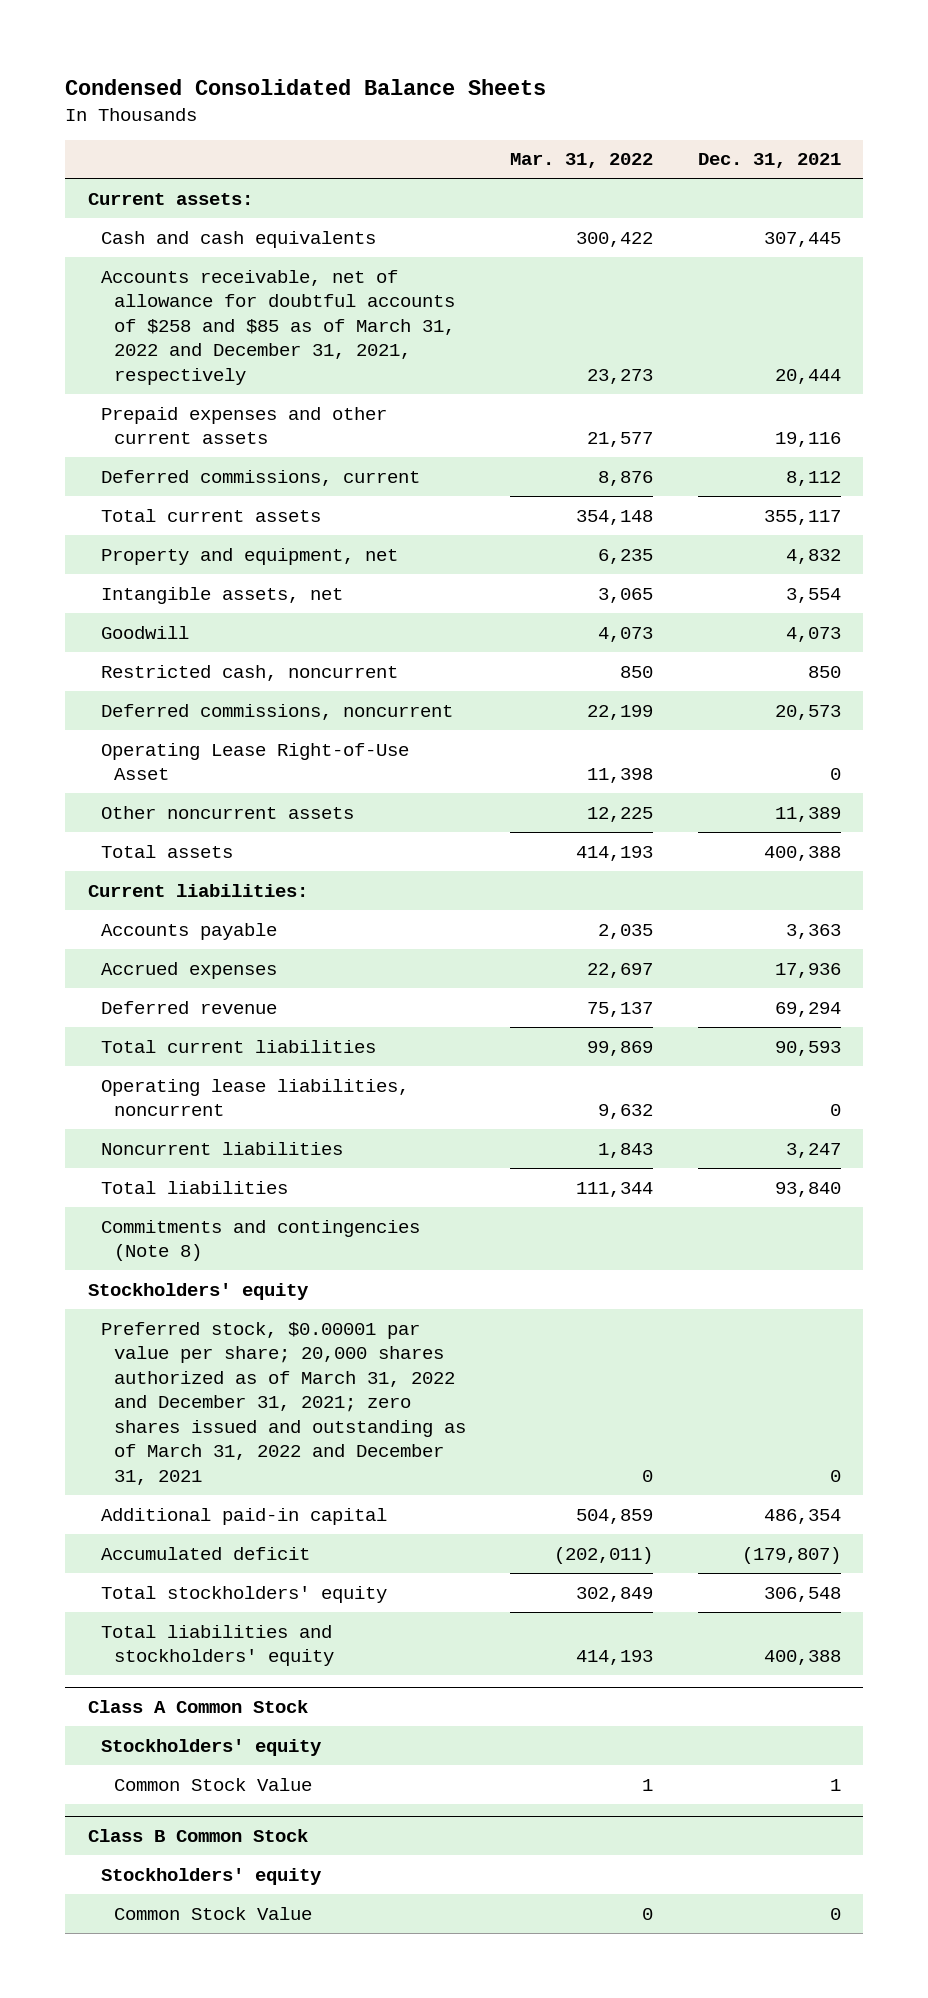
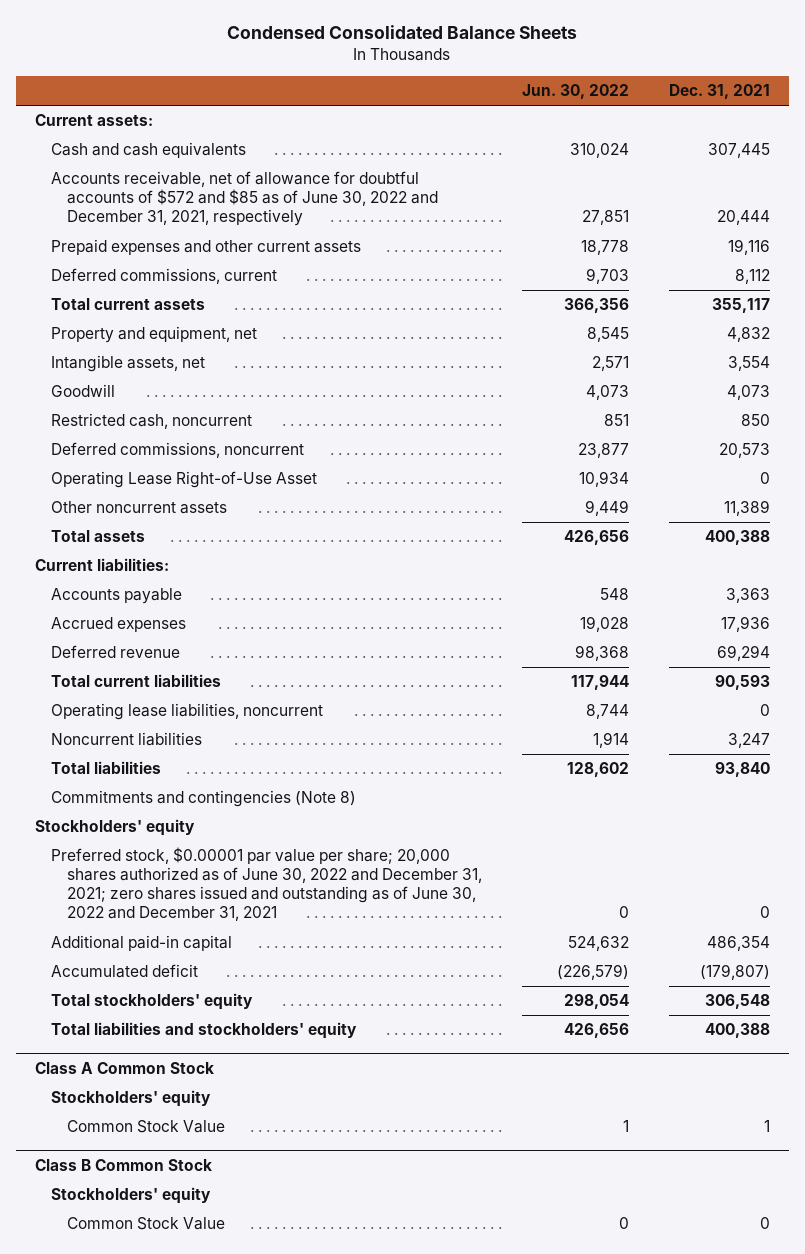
- | Mar. 31, 2022 | Dec. 31, 2021
+ | Jun. 30, 2022 | Dec. 31, 2021
- Accounts receivable, net of allowance for doubtful accounts of $258 and $85 as of March 31, 2022 and December 31, 2021, respectively | 23,273 | 20,444
+ Accounts receivable, net of allowance for doubtful accounts of $572 and $85 as of June 30, 2022 and December 31, 2021, respectively | 27,851 | 20,444
- Preferred stock, $0.00001 par value per share; 20,000 shares authorized as of March 31, 2022 and December 31, 2021; zero shares issued and outstanding as of March 31, 2022 and December 31, 2021 | 0 | 0
+ Preferred stock, $0.00001 par value per share; 20,000 shares authorized as of June 30, 2022 and December 31, 2021; zero shares issued and outstanding as of June 30, 2022 and December 31, 2021 | 0 | 0

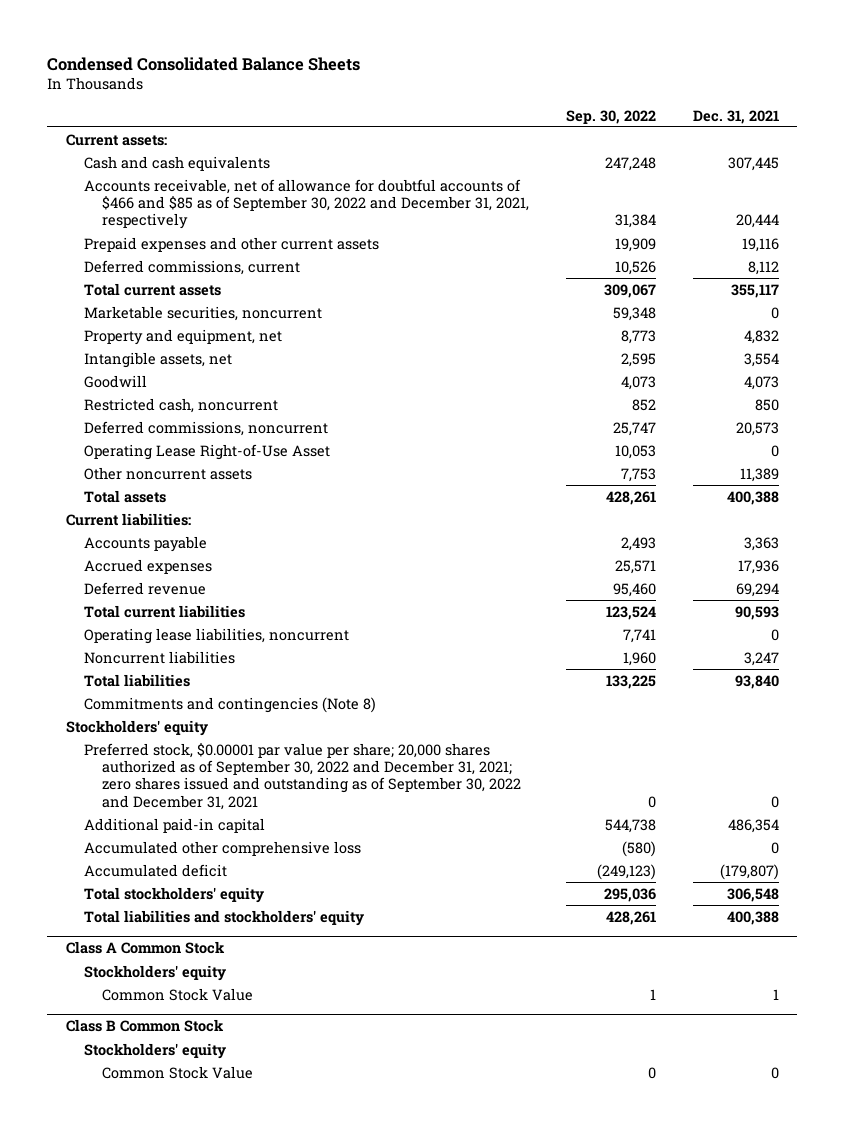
- | Jun. 30, 2022 | Dec. 31, 2021
+ | Sep. 30, 2022 | Dec. 31, 2021
- Accounts receivable, net of allowance for doubtful accounts of $572 and $85 as of June 30, 2022 and December 31, 2021, respectively | 27,851 | 20,444
+ Accounts receivable, net of allowance for doubtful accounts of $466 and $85 as of September 30, 2022 and December 31, 2021, respectively | 31,384 | 20,444
+ Marketable securities, noncurrent | 59,348 | 0
- Preferred stock, $0.00001 par value per share; 20,000 shares authorized as of June 30, 2022 and December 31, 2021; zero shares issued and outstanding as of June 30, 2022 and December 31, 2021 | 0 | 0
+ Preferred stock, $0.00001 par value per share; 20,000 shares authorized as of September 30, 2022 and December 31, 2021; zero shares issued and outstanding as of September 30, 2022 and December 31, 2021 | 0 | 0
+ Accumulated other comprehensive loss | (580) | 0

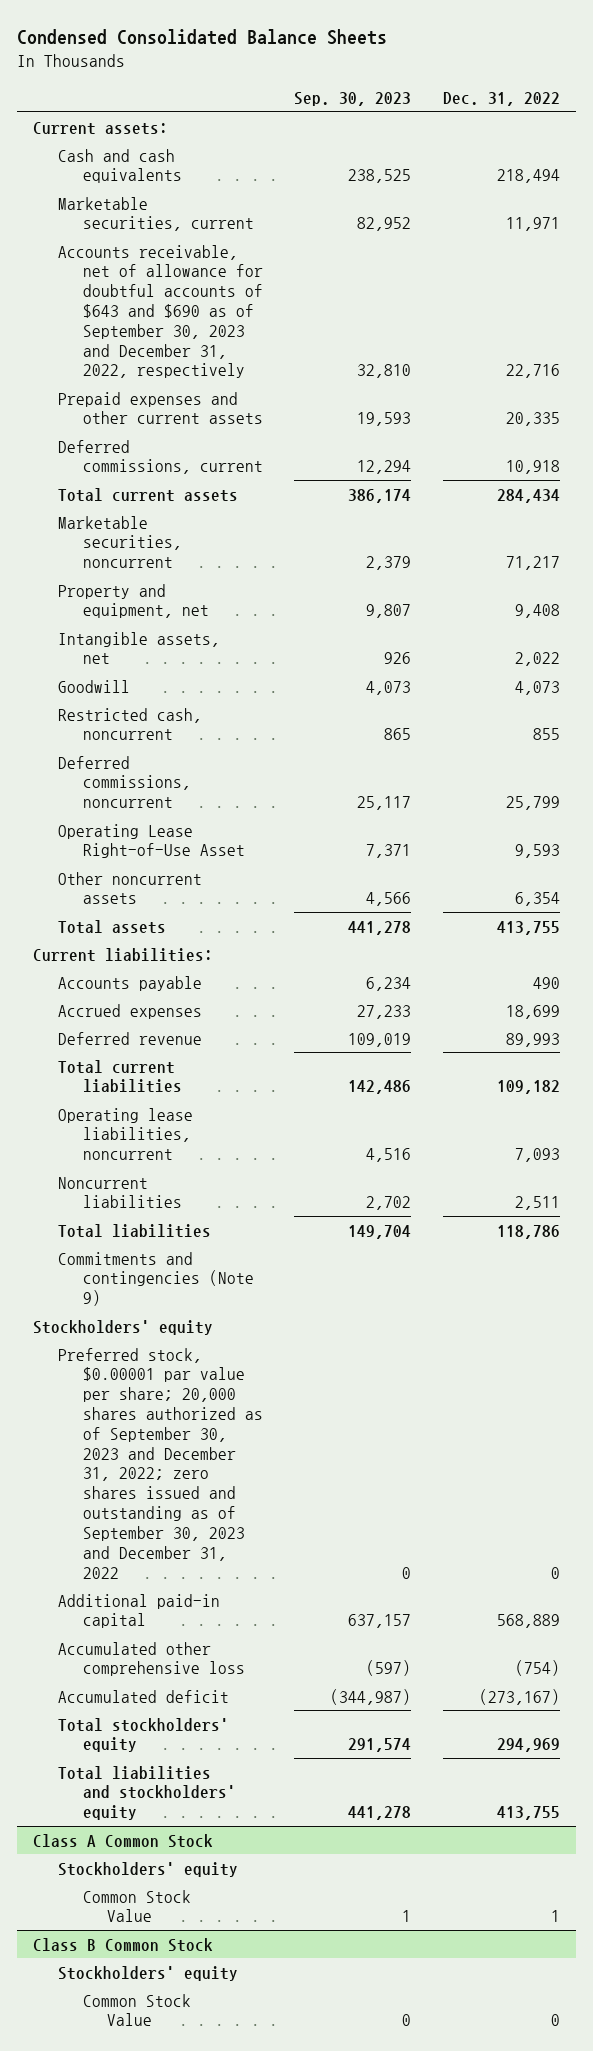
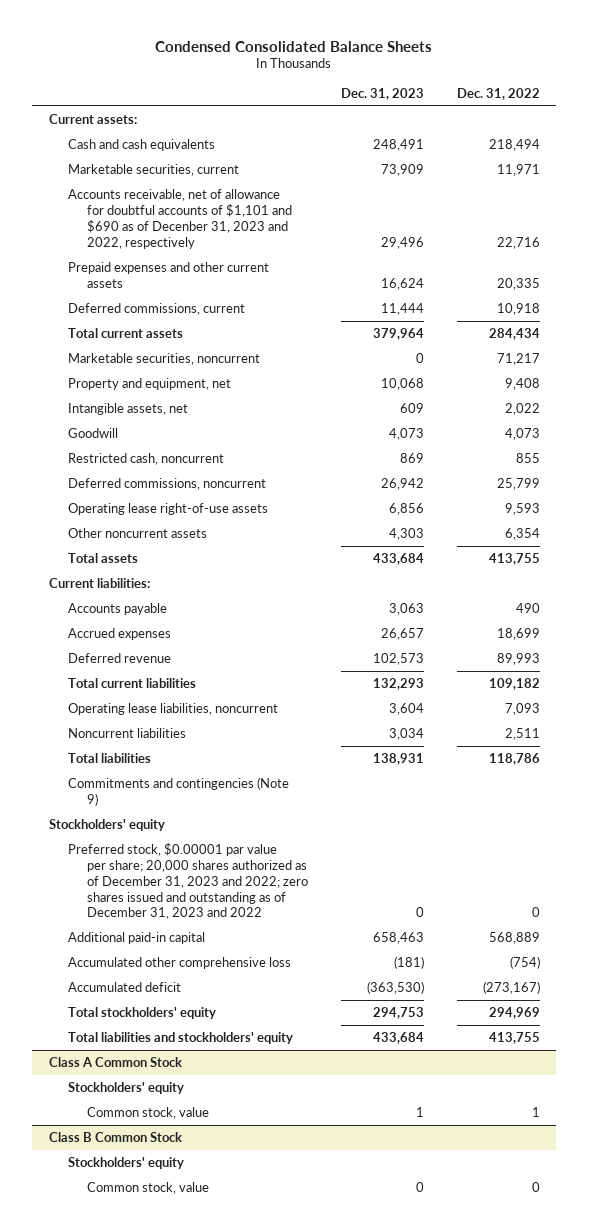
- | Sep. 30, 2023 | Dec. 31, 2022
+ | Dec. 31, 2023 | Dec. 31, 2022
- Accounts receivable, net of allowance for doubtful accounts of $643 and $690 as of September 30, 2023 and December 31, 2022, respectively | 32,810 | 22,716
+ Accounts receivable, net of allowance for doubtful accounts of $1,101 and $690 as of Decenber 31, 2023 and 2022, respectively | 29,496 | 22,716
- Operating Lease Right-of-Use Asset | 7,371 | 9,593
+ Operating lease right-of-use assets | 6,856 | 9,593
- Preferred stock, $0.00001 par value per share; 20,000 shares authorized as of September 30, 2023 and December 31, 2022; zero shares issued and outstanding as of September 30, 2023 and December 31, 2022 | 0 | 0
+ Preferred stock, $0.00001 par value per share; 20,000 shares authorized as of December 31, 2023 and 2022; zero shares issued and outstanding as of December 31, 2023 and 2022 | 0 | 0
@ Class A Common Stock
- Common Stock Value | 1 | 1
+ Common stock, value | 1 | 1
@ Class B Common Stock
- Common Stock Value | 0 | 0
+ Common stock, value | 0 | 0

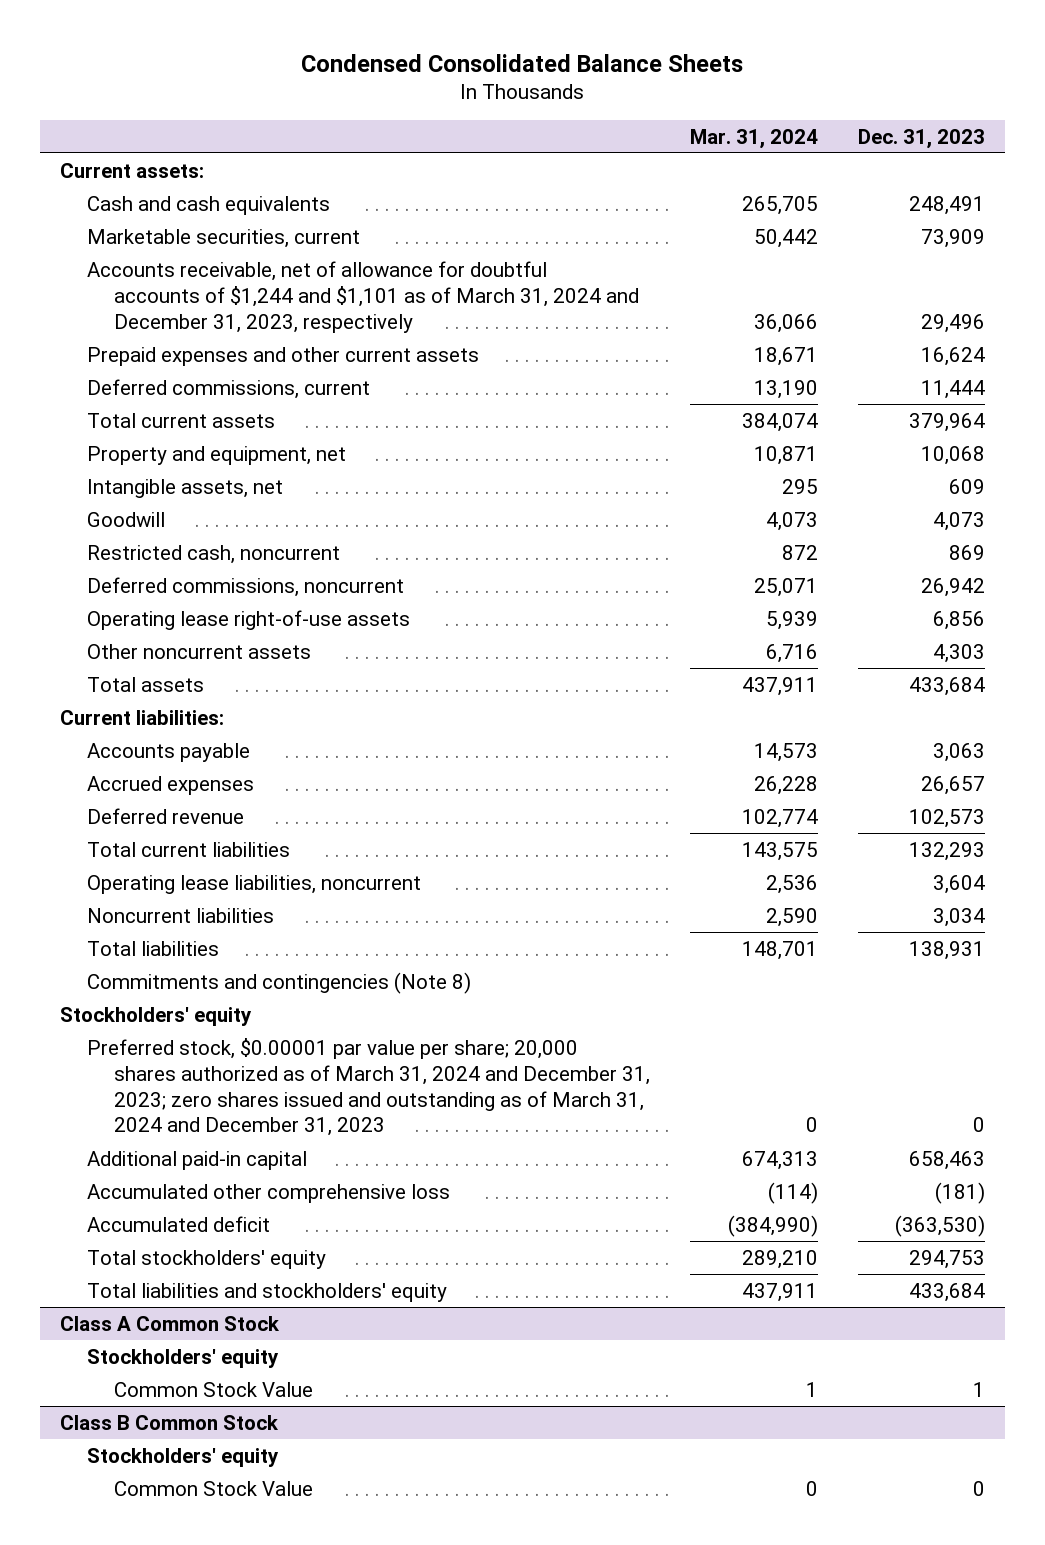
- | Dec. 31, 2023 | Dec. 31, 2022
+ | Mar. 31, 2024 | Dec. 31, 2023
- Accounts receivable, net of allowance for doubtful accounts of $1,101 and $690 as of Decenber 31, 2023 and 2022, respectively | 29,496 | 22,716
+ Accounts receivable, net of allowance for doubtful accounts of $1,244 and $1,101 as of March 31, 2024 and December 31, 2023, respectively | 36,066 | 29,496
- Marketable securities, noncurrent | 0 | 71,217
- Commitments and contingencies (Note 9)
+ Commitments and contingencies (Note 8)
- Preferred stock, $0.00001 par value per share; 20,000 shares authorized as of December 31, 2023 and 2022; zero shares issued and outstanding as of December 31, 2023 and 2022 | 0 | 0
+ Preferred stock, $0.00001 par value per share; 20,000 shares authorized as of March 31, 2024 and December 31, 2023; zero shares issued and outstanding as of March 31, 2024 and December 31, 2023 | 0 | 0
@ Class A Common Stock
- Common stock, value | 1 | 1
+ Common Stock Value | 1 | 1
@ Class B Common Stock
- Common stock, value | 0 | 0
+ Common Stock Value | 0 | 0

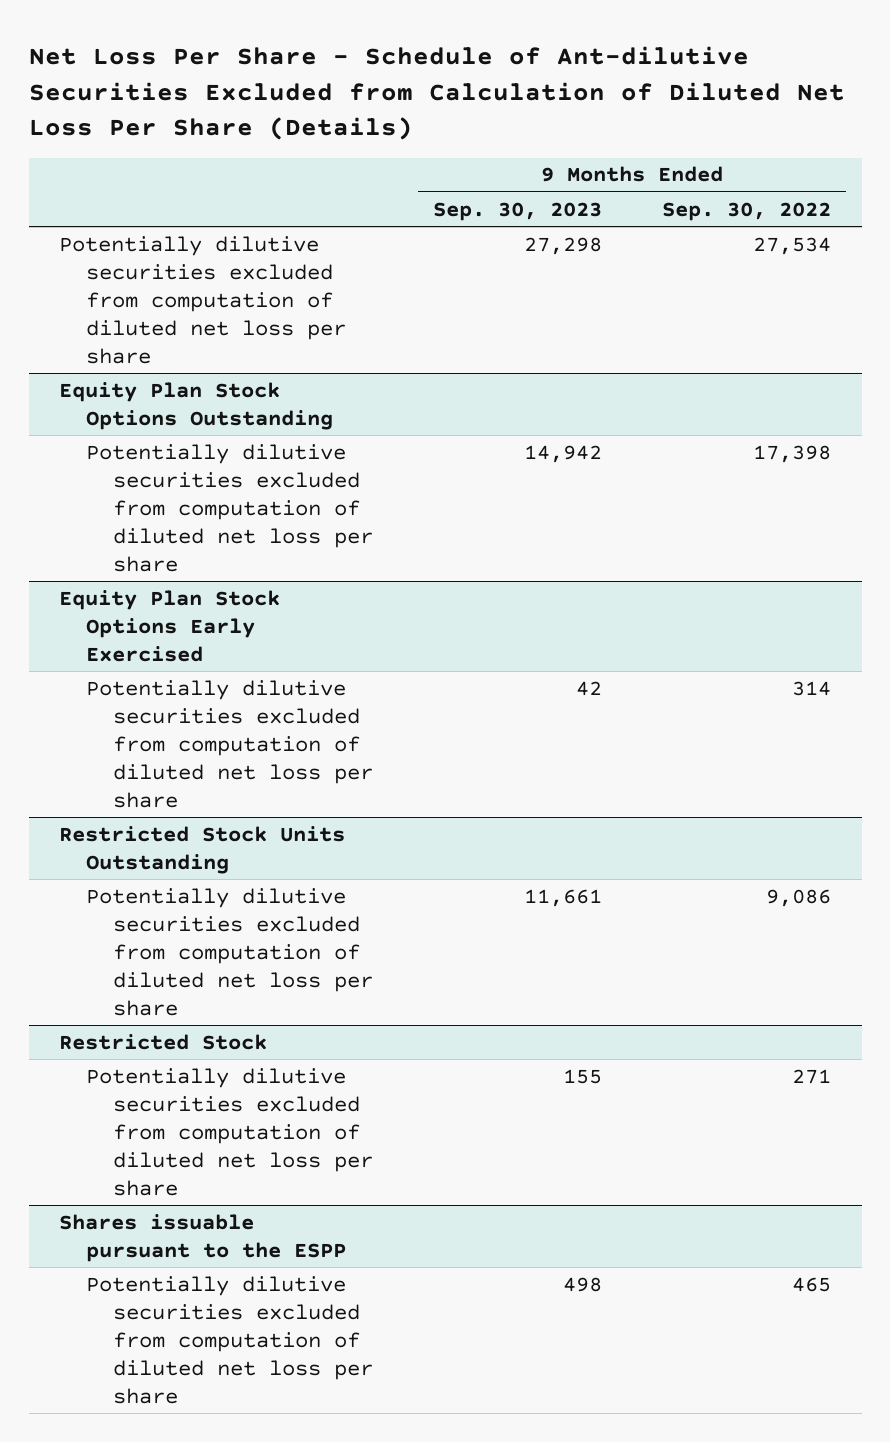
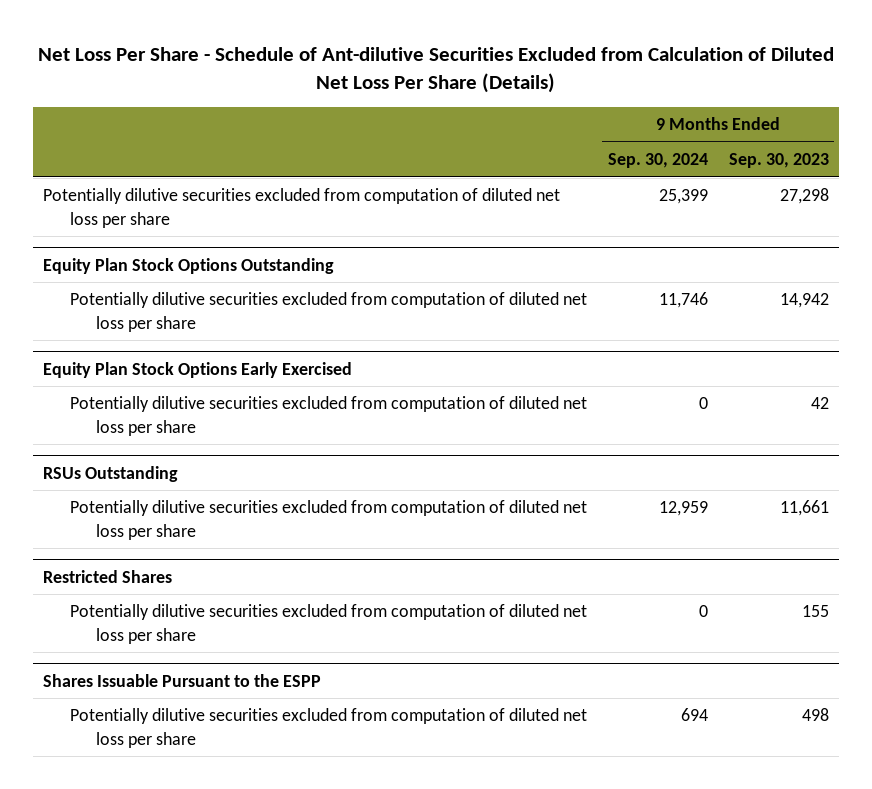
- | 9 Months Ended Sep. 30, 2023 | 9 Months Ended Sep. 30, 2022
+ | 9 Months Ended Sep. 30, 2024 | 9 Months Ended Sep. 30, 2023
- Restricted Stock Units Outstanding
+ RSUs Outstanding
- Restricted Stock
+ Restricted Shares
- Shares issuable pursuant to the ESPP
+ Shares Issuable Pursuant to the ESPP

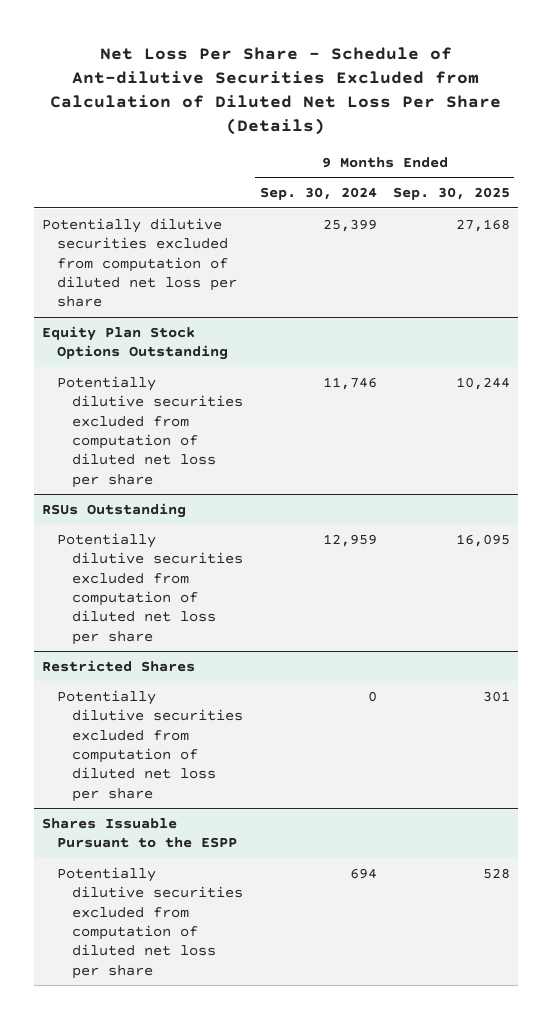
- | 9 Months Ended Sep. 30, 2024 | 9 Months Ended Sep. 30, 2023
+ | 9 Months Ended Sep. 30, 2024 | 9 Months Ended Sep. 30, 2025
- Equity Plan Stock Options Early Exercised
- Potentially dilutive securities excluded from computation of diluted net loss per share | 0 | 42

